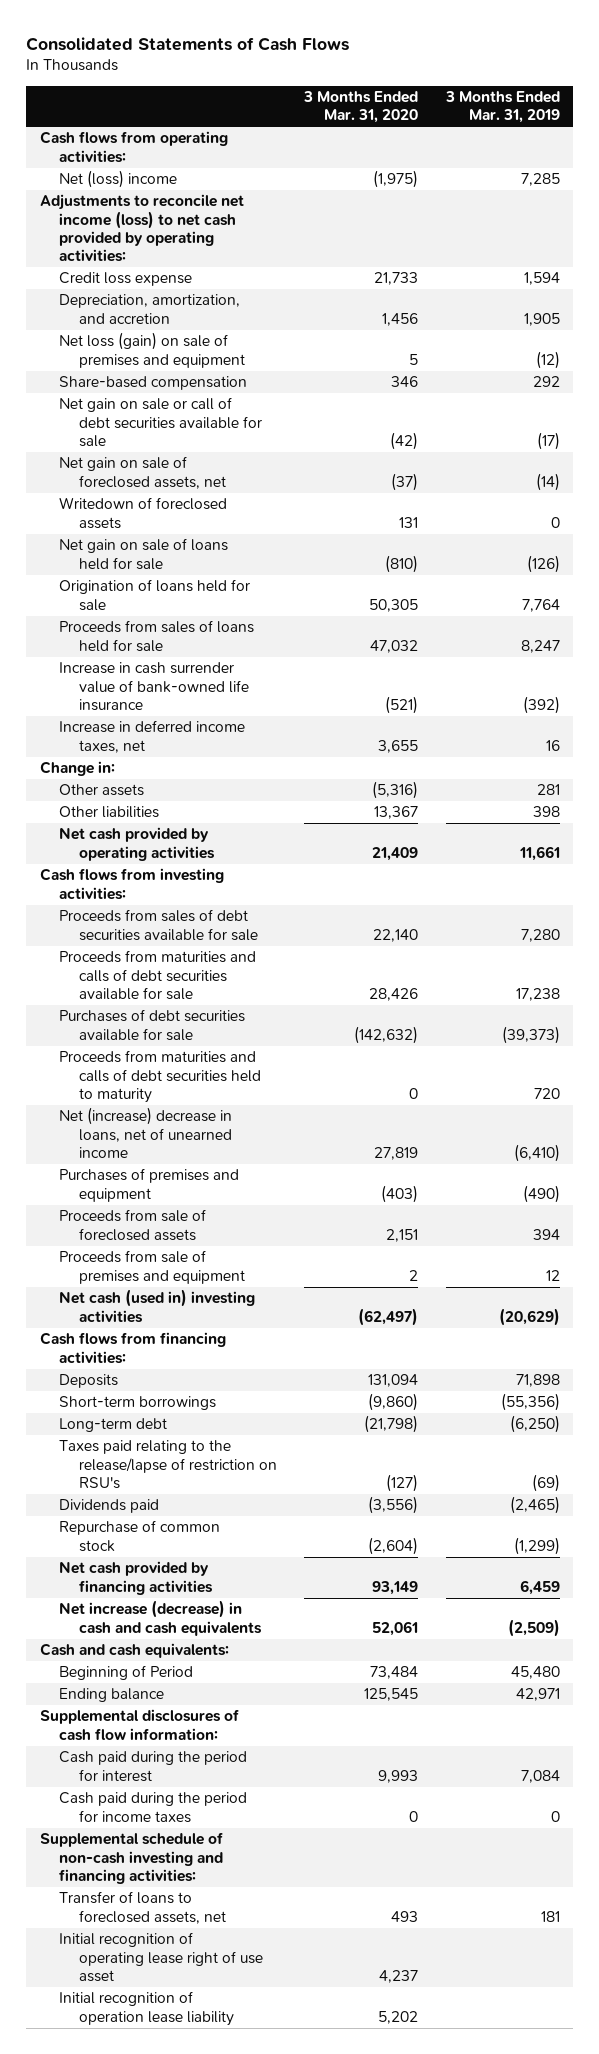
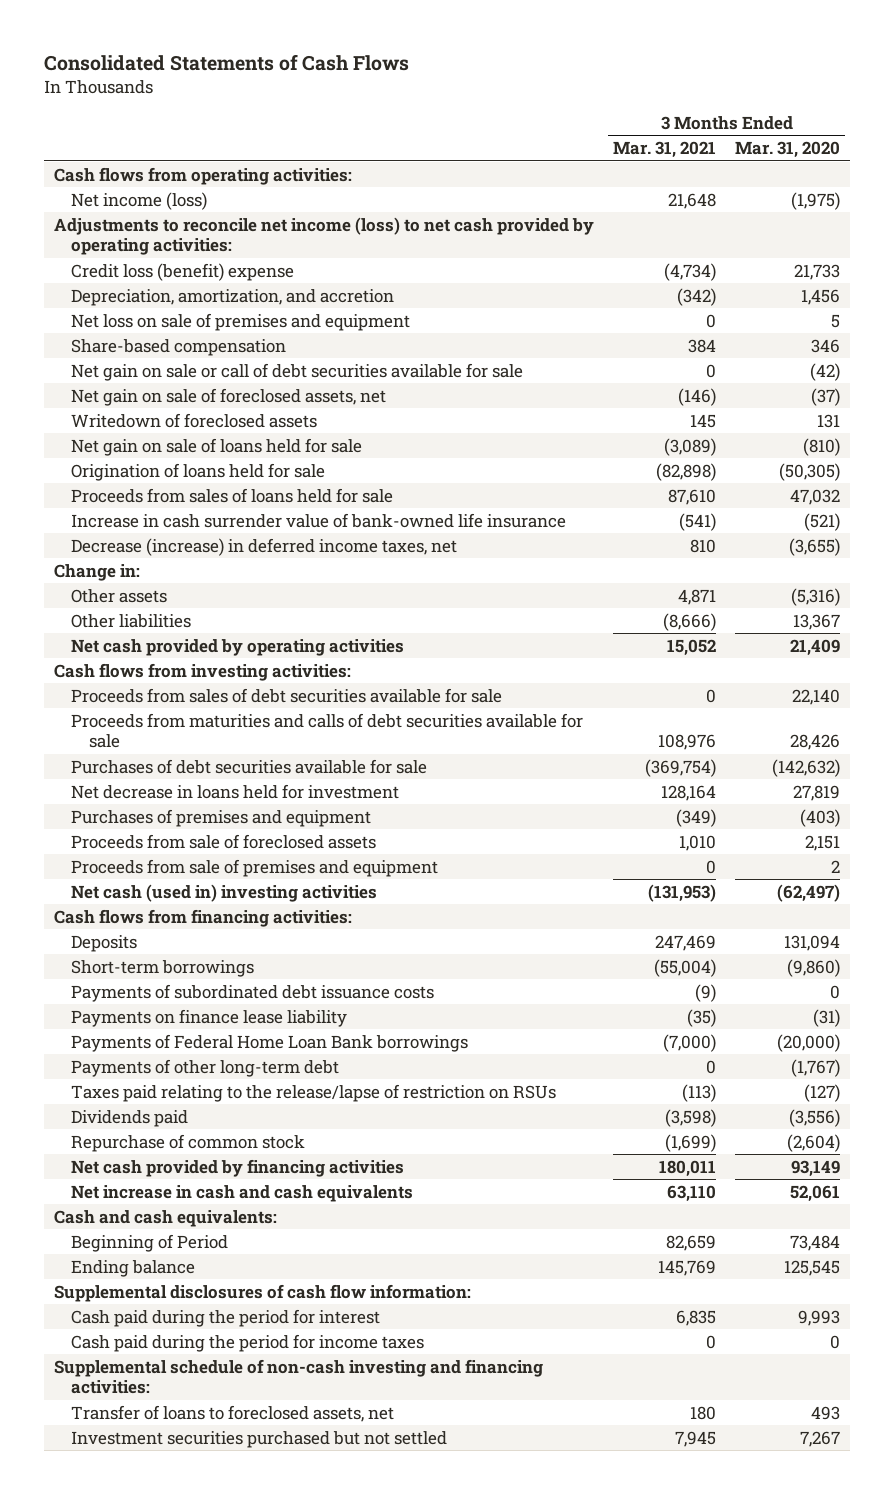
- | 3 Months Ended Mar. 31, 2020 | 3 Months Ended Mar. 31, 2019
+ | 3 Months Ended Mar. 31, 2021 | 3 Months Ended Mar. 31, 2020
- Net (loss) income | (1,975) | 7,285
+ Net income (loss) | 21,648 | (1,975)
- Credit loss expense | 21,733 | 1,594
+ Credit loss (benefit) expense | (4,734) | 21,733
- Net loss (gain) on sale of premises and equipment | 5 | (12)
+ Net loss on sale of premises and equipment | 0 | 5
- Origination of loans held for sale | 50,305 | 7,764
+ Origination of loans held for sale | (82,898) | (50,305)
- Increase in deferred income taxes, net | 3,655 | 16
+ Decrease (increase) in deferred income taxes, net | 810 | (3,655)
- Proceeds from maturities and calls of debt securities held to maturity | 0 | 720
- Net (increase) decrease in loans, net of unearned income | 27,819 | (6,410)
+ Net decrease in loans held for investment | 128,164 | 27,819
- Long-term debt | (21,798) | (6,250)
- Taxes paid relating to the release/lapse of restriction on RSU's | (127) | (69)
+ Payments of subordinated debt issuance costs | (9) | 0
+ Payments on finance lease liability | (35) | (31)
+ Payments of Federal Home Loan Bank borrowings | (7,000) | (20,000)
+ Payments of other long-term debt | 0 | (1,767)
+ Taxes paid relating to the release/lapse of restriction on RSUs | (113) | (127)
- Net increase (decrease) in cash and cash equivalents | 52,061 | (2,509)
+ Net increase in cash and cash equivalents | 63,110 | 52,061
- Initial recognition of operating lease right of use asset | 4,237 |
- Initial recognition of operation lease liability | 5,202 |
+ Investment securities purchased but not settled | 7,945 | 7,267

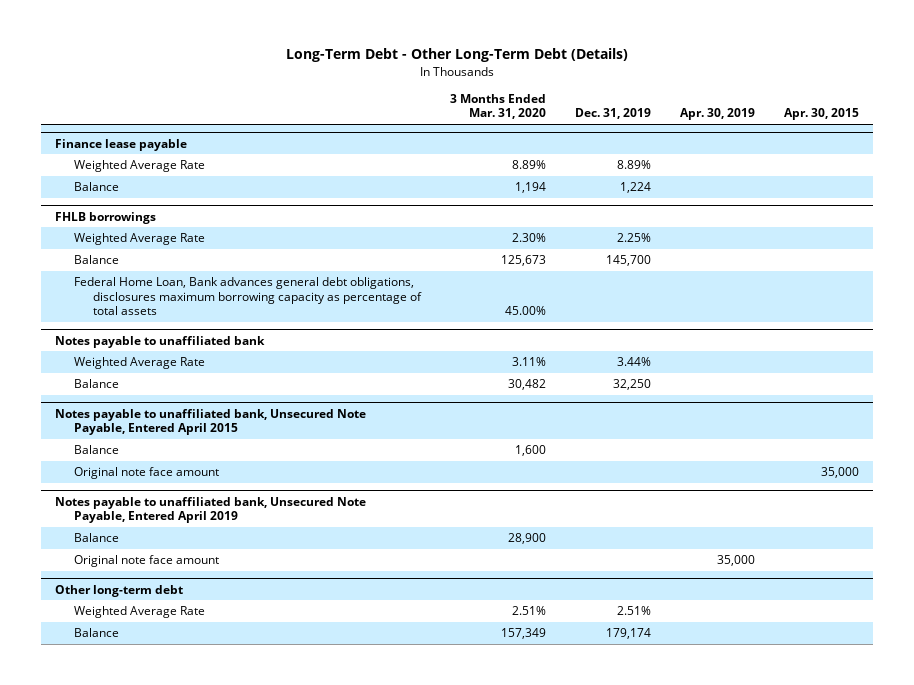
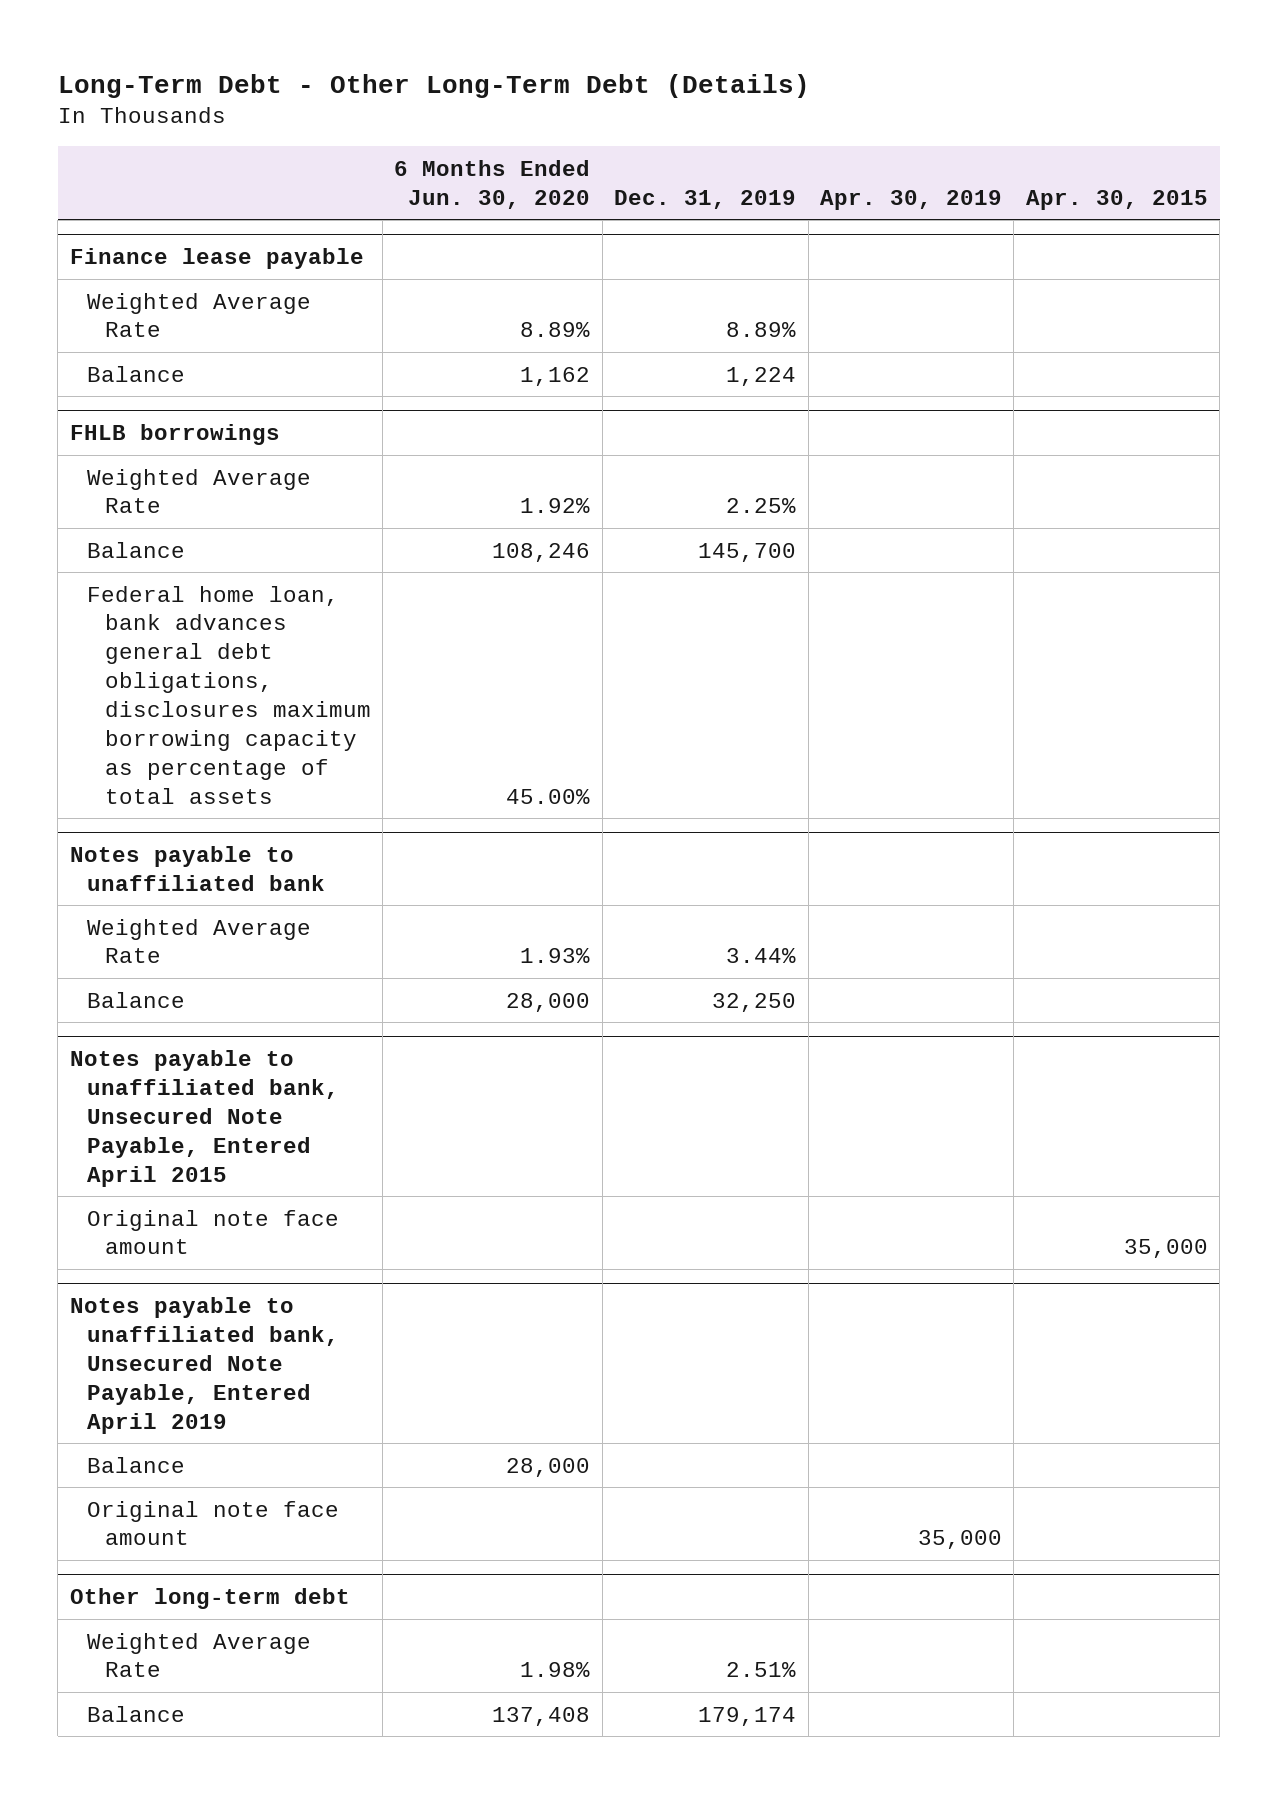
- | 3 Months Ended Mar. 31, 2020 | Dec. 31, 2019 | Apr. 30, 2019 | Apr. 30, 2015
+ | 6 Months Ended Jun. 30, 2020 | Dec. 31, 2019 | Apr. 30, 2019 | Apr. 30, 2015
@ FHLB borrowings
- Federal Home Loan, Bank advances general debt obligations, disclosures maximum borrowing capacity as percentage of total assets | 45.00% | | |
+ Federal home loan, bank advances general debt obligations, disclosures maximum borrowing capacity as percentage of total assets | 45.00% | | |
@ Notes payable to unaffiliated bank, Unsecured Note Payable, Entered April 2015
- Balance | 1,600 | | |

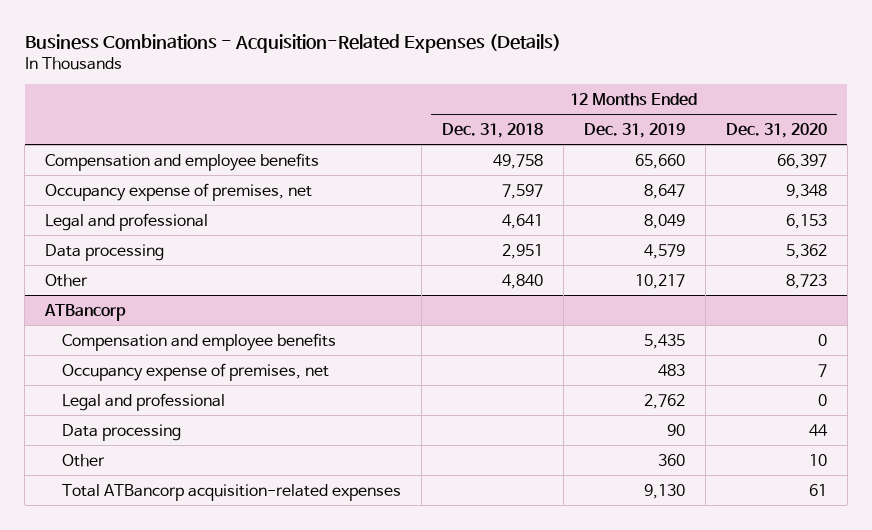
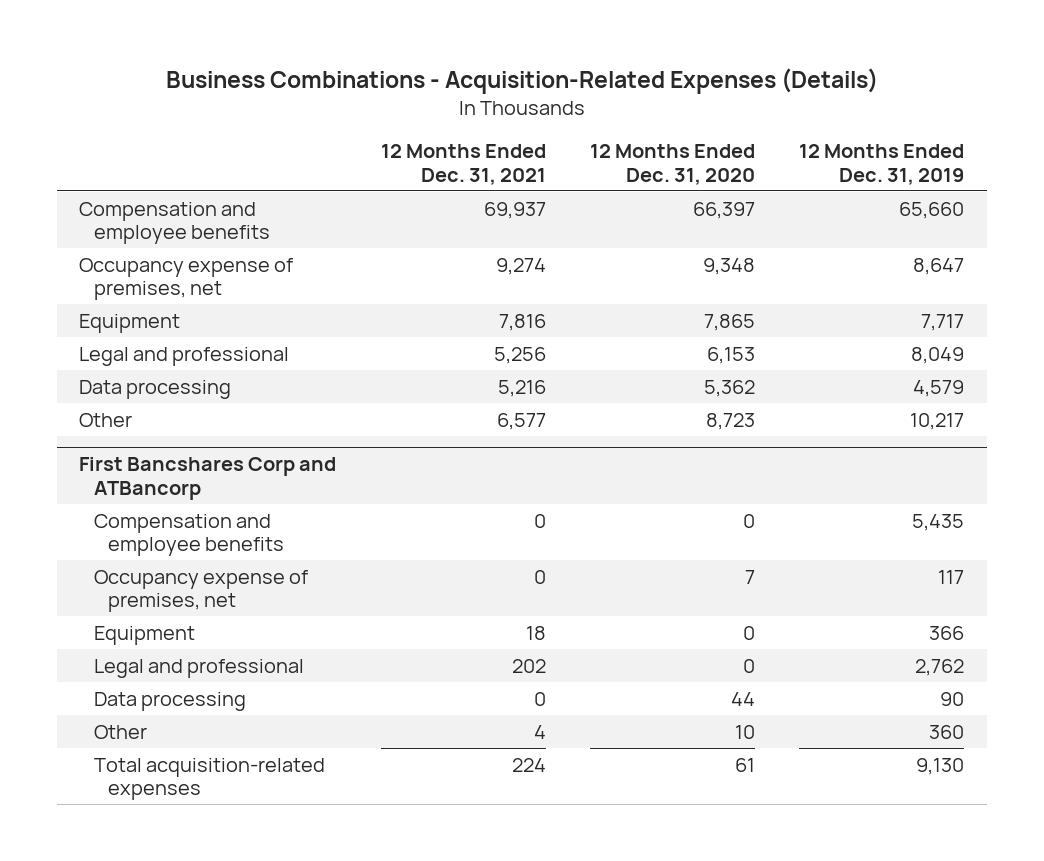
- | 12 Months Ended Dec. 31, 2018 | 12 Months Ended Dec. 31, 2019 | 12 Months Ended Dec. 31, 2020
+ | 12 Months Ended Dec. 31, 2021 | 12 Months Ended Dec. 31, 2020 | 12 Months Ended Dec. 31, 2019
+ Equipment | 7,816 | 7,865 | 7,717
- ATBancorp
+ First Bancshares Corp and ATBancorp
- Occupancy expense of premises, net | | 483 | 7
+ Occupancy expense of premises, net | 0 | 7 | 117
+ Equipment | 18 | 0 | 366
- Total ATBancorp acquisition-related expenses | | 9,130 | 61
+ Total acquisition-related expenses | 224 | 61 | 9,130

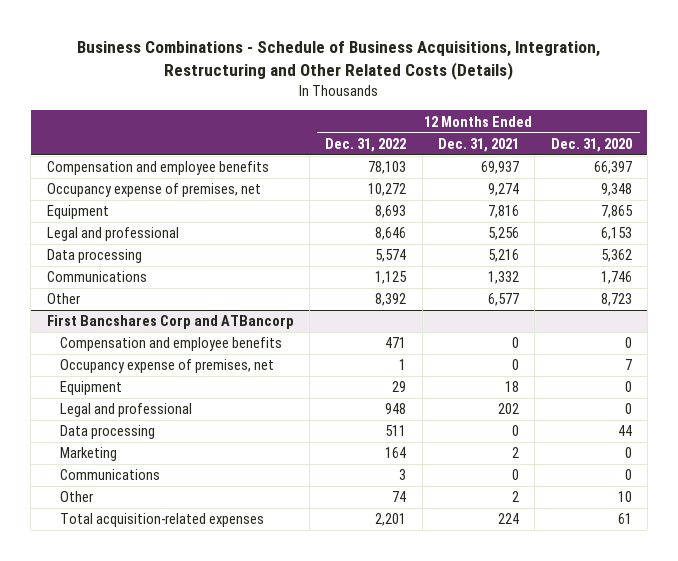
- Business Combinations - Acquisition-Related Expenses (Details)
+ Business Combinations - Schedule of Business Acquisitions, Integration, Restructuring and Other Related Costs (Details)
- | 12 Months Ended Dec. 31, 2021 | 12 Months Ended Dec. 31, 2020 | 12 Months Ended Dec. 31, 2019
+ | 12 Months Ended Dec. 31, 2022 | 12 Months Ended Dec. 31, 2021 | 12 Months Ended Dec. 31, 2020
+ Communications | 1,125 | 1,332 | 1,746
@ First Bancshares Corp and ATBancorp
- Other | 4 | 10 | 360
+ Marketing | 164 | 2 | 0
+ Communications | 3 | 0 | 0
+ Other | 74 | 2 | 10

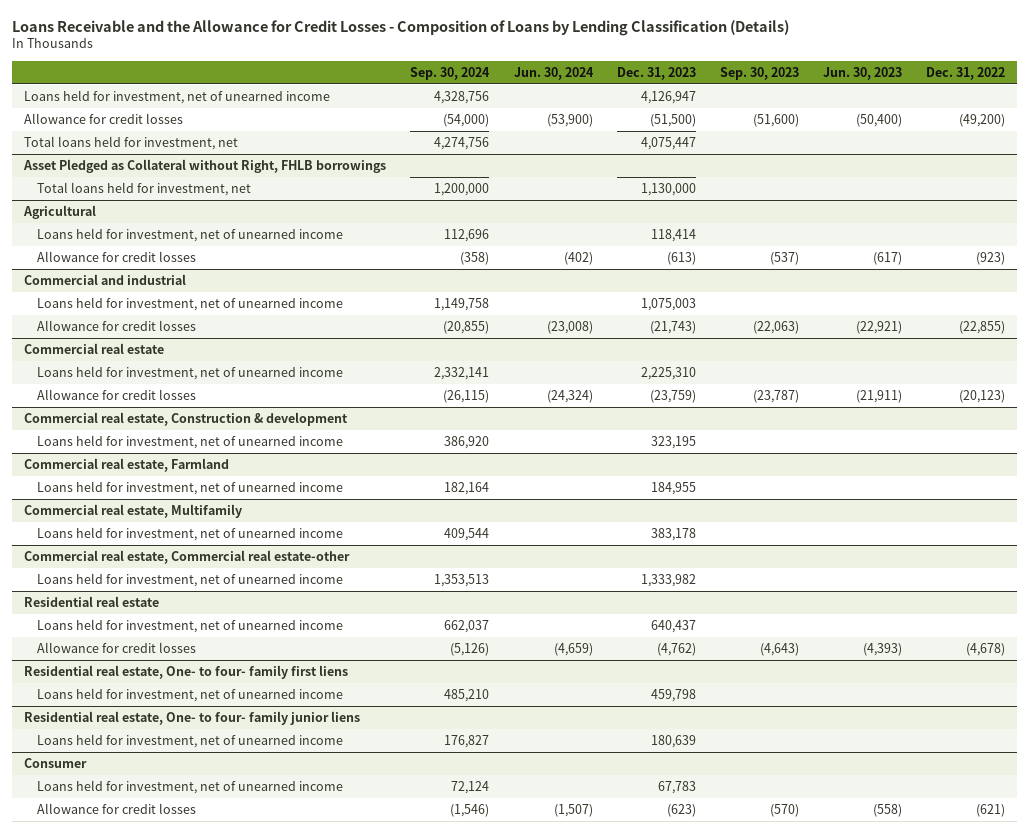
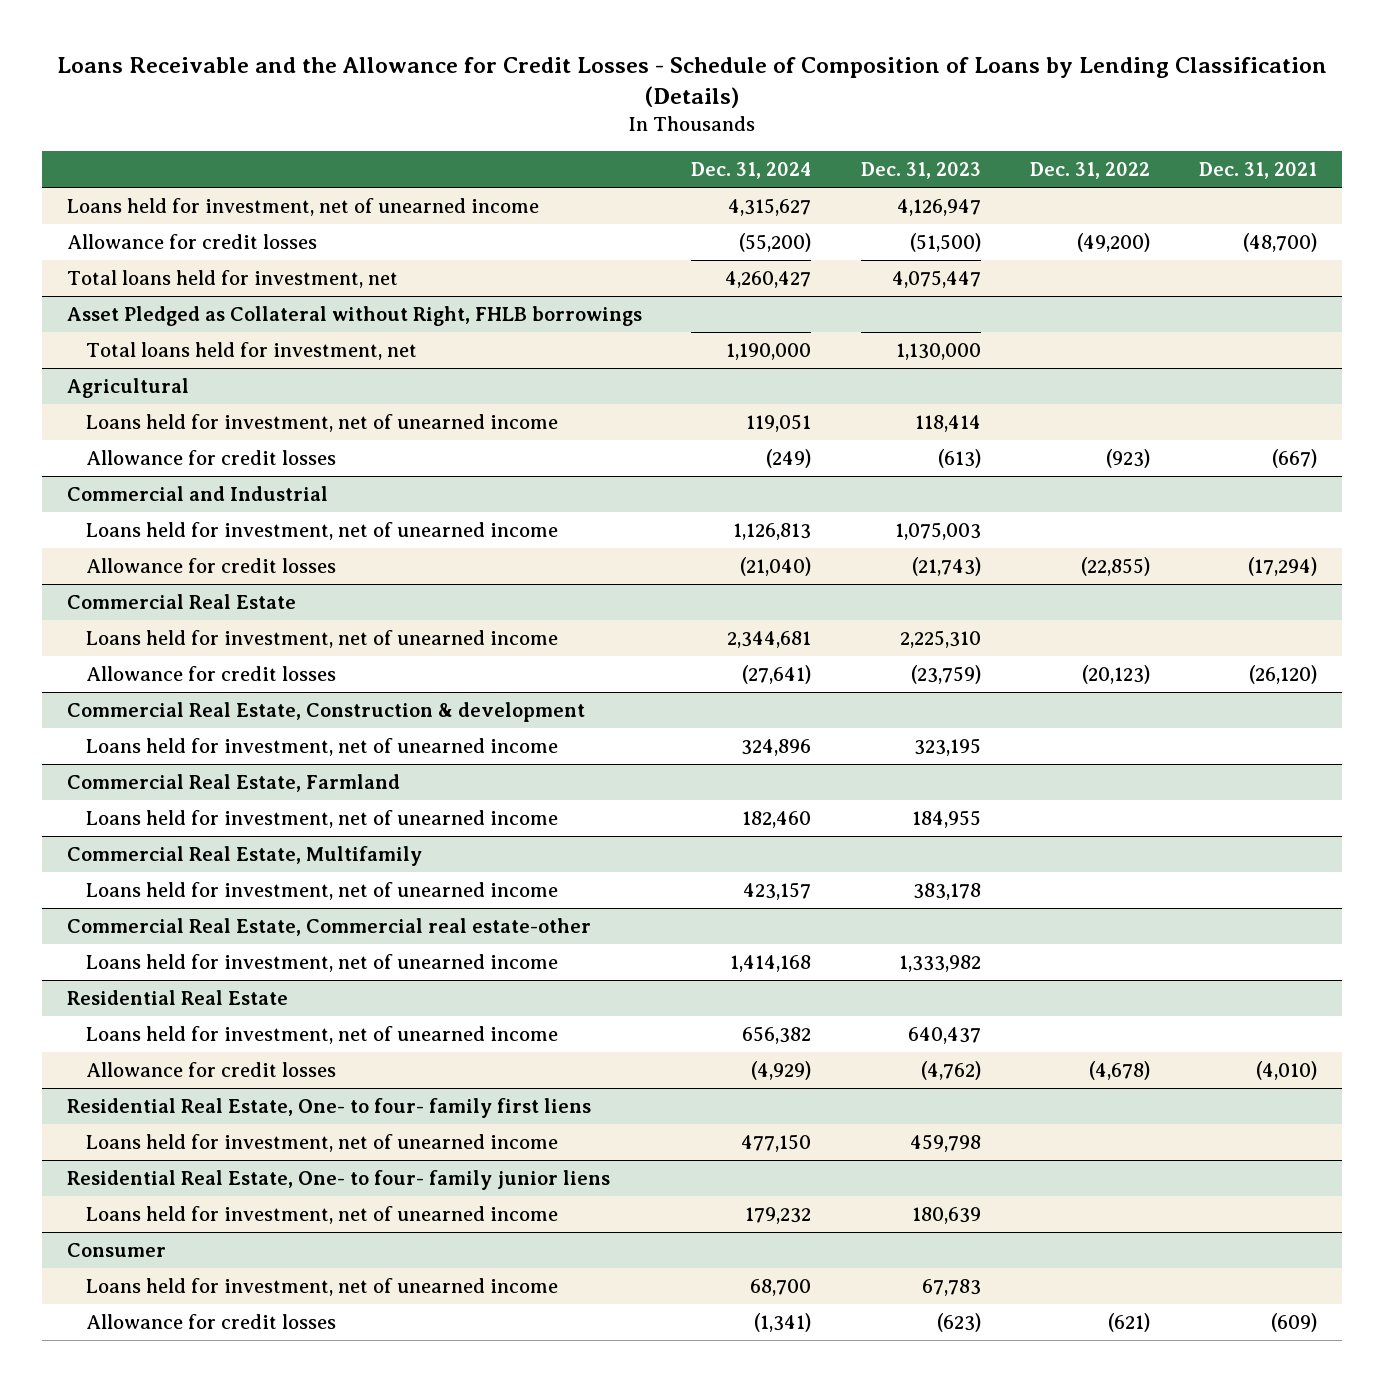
- Loans Receivable and the Allowance for Credit Losses - Composition of Loans by Lending Classification (Details)
+ Loans Receivable and the Allowance for Credit Losses - Schedule of Composition of Loans by Lending Classification (Details)
- | Sep. 30, 2024 | Jun. 30, 2024 | Dec. 31, 2023 | Sep. 30, 2023 | Jun. 30, 2023 | Dec. 31, 2022
+ | Dec. 31, 2024 | Dec. 31, 2023 | Dec. 31, 2022 | Dec. 31, 2021
- Commercial and industrial
+ Commercial and Industrial
- Commercial real estate
+ Commercial Real Estate
- Commercial real estate, Construction & development
+ Commercial Real Estate, Construction & development
- Commercial real estate, Farmland
+ Commercial Real Estate, Farmland
- Commercial real estate, Multifamily
+ Commercial Real Estate, Multifamily
- Commercial real estate, Commercial real estate-other
+ Commercial Real Estate, Commercial real estate-other
- Residential real estate
+ Residential Real Estate
- Residential real estate, One- to four- family first liens
+ Residential Real Estate, One- to four- family first liens
- Residential real estate, One- to four- family junior liens
+ Residential Real Estate, One- to four- family junior liens

